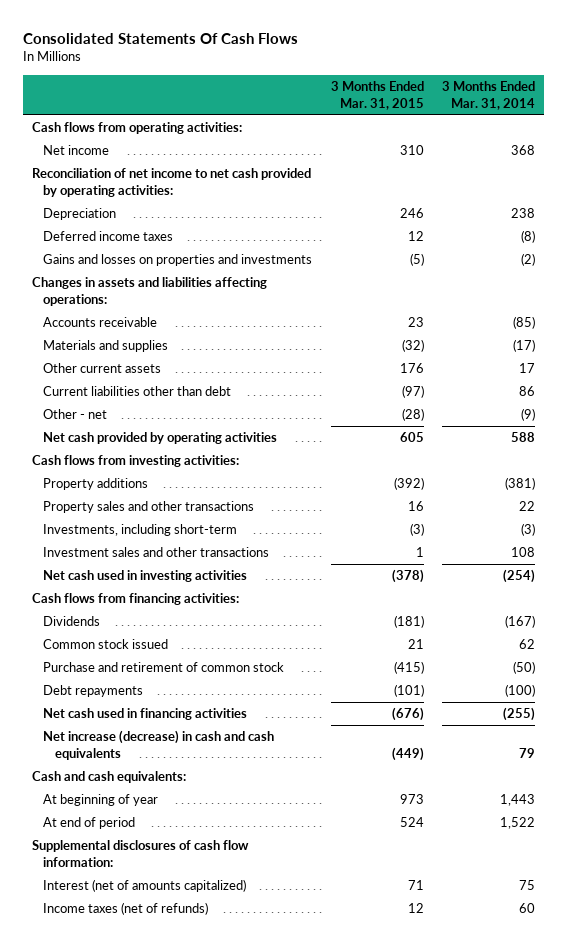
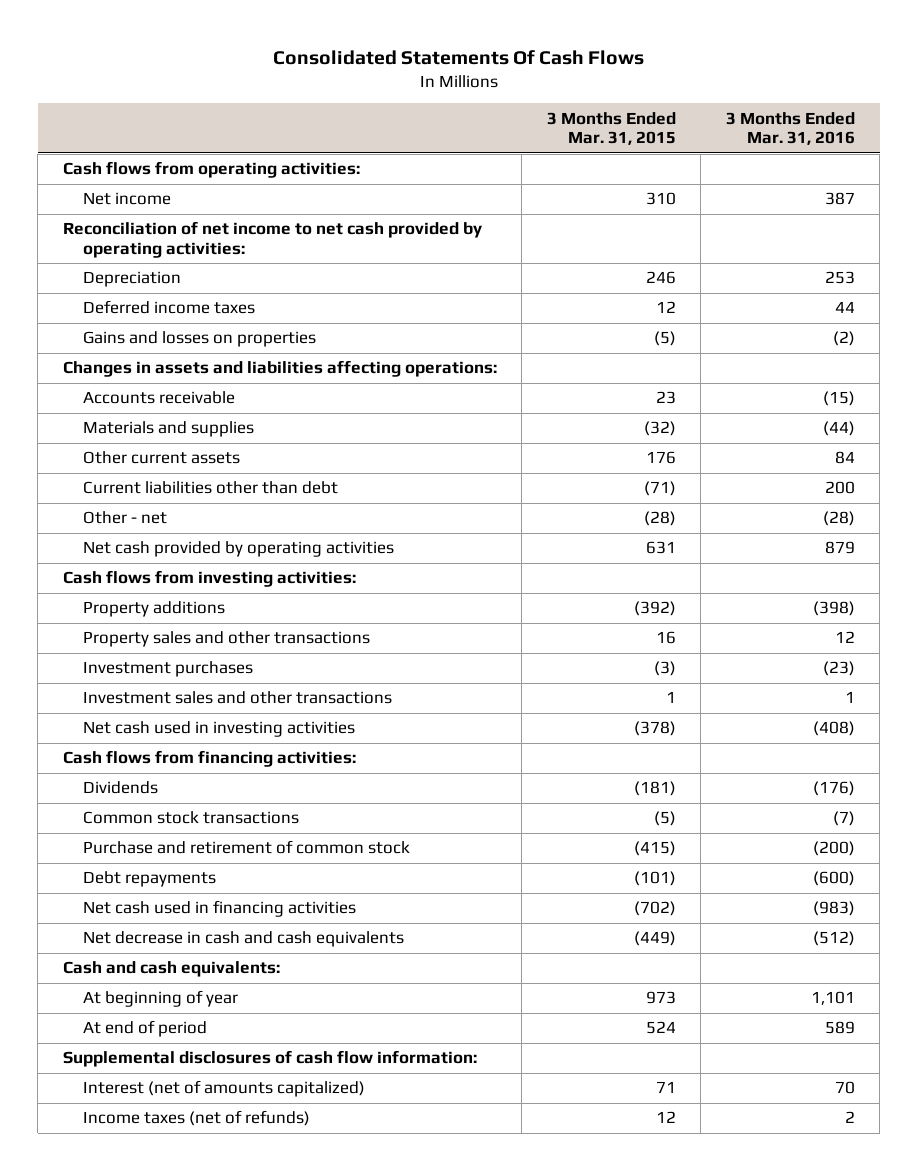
- | 3 Months Ended Mar. 31, 2015 | 3 Months Ended Mar. 31, 2014
+ | 3 Months Ended Mar. 31, 2015 | 3 Months Ended Mar. 31, 2016
- Gains and losses on properties and investments | (5) | (2)
+ Gains and losses on properties | (5) | (2)
- Current liabilities other than debt | (97) | 86
+ Current liabilities other than debt | (71) | 200
- Net cash provided by operating activities | 605 | 588
+ Net cash provided by operating activities | 631 | 879
- Investments, including short-term | (3) | (3)
+ Investment purchases | (3) | (23)
- Common stock issued | 21 | 62
+ Common stock transactions | (5) | (7)
- Net cash used in financing activities | (676) | (255)
- Net increase (decrease) in cash and cash equivalents | (449) | 79
+ Net cash used in financing activities | (702) | (983)
+ Net decrease in cash and cash equivalents | (449) | (512)

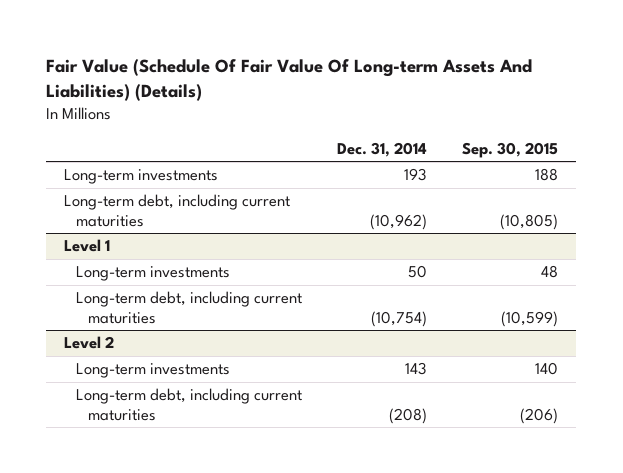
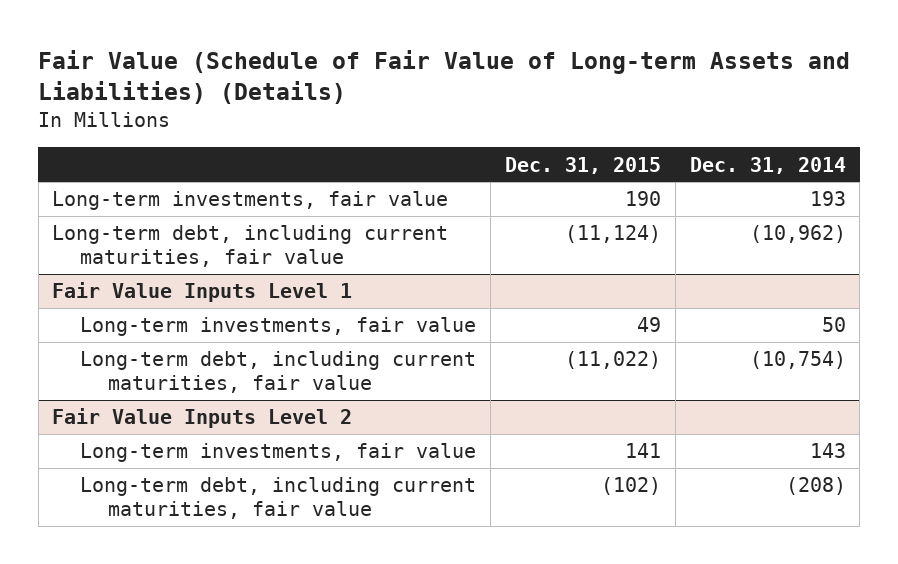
- Fair Value (Schedule Of Fair Value Of Long-term Assets And Liabilities) (Details)
+ Fair Value (Schedule of Fair Value of Long-term Assets and Liabilities) (Details)
- | Dec. 31, 2014 | Sep. 30, 2015
+ | Dec. 31, 2015 | Dec. 31, 2014
- Long-term investments | 193 | 188
- Long-term debt, including current maturities | (10,962) | (10,805)
- Level 1
- Long-term investments | 50 | 48
- Long-term debt, including current maturities | (10,754) | (10,599)
- Level 2
- Long-term investments | 143 | 140
- Long-term debt, including current maturities | (208) | (206)
+ Long-term investments, fair value | 190 | 193
+ Long-term debt, including current maturities, fair value | (11,124) | (10,962)
+ Fair Value Inputs Level 1
+ Long-term investments, fair value | 49 | 50
+ Long-term debt, including current maturities, fair value | (11,022) | (10,754)
+ Fair Value Inputs Level 2
+ Long-term investments, fair value | 141 | 143
+ Long-term debt, including current maturities, fair value | (102) | (208)

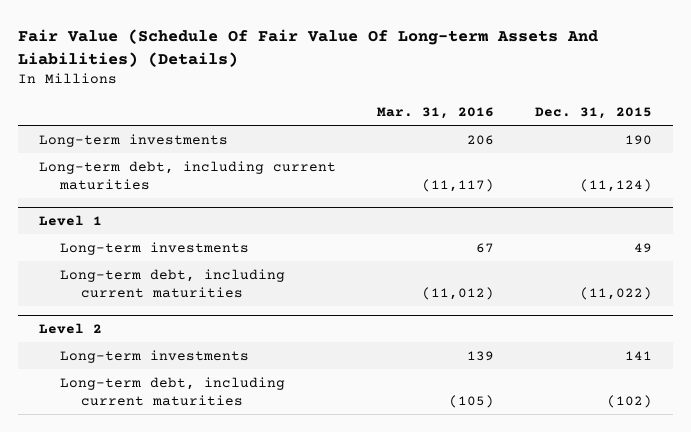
- Fair Value (Schedule of Fair Value of Long-term Assets and Liabilities) (Details)
+ Fair Value (Schedule Of Fair Value Of Long-term Assets And Liabilities) (Details)
- | Dec. 31, 2015 | Dec. 31, 2014
+ | Mar. 31, 2016 | Dec. 31, 2015
- Long-term investments, fair value | 190 | 193
- Long-term debt, including current maturities, fair value | (11,124) | (10,962)
- Fair Value Inputs Level 1
- Long-term investments, fair value | 49 | 50
- Long-term debt, including current maturities, fair value | (11,022) | (10,754)
- Fair Value Inputs Level 2
- Long-term investments, fair value | 141 | 143
- Long-term debt, including current maturities, fair value | (102) | (208)
+ Long-term investments | 206 | 190
+ Long-term debt, including current maturities | (11,117) | (11,124)
+ Level 1
+ Long-term investments | 67 | 49
+ Long-term debt, including current maturities | (11,012) | (11,022)
+ Level 2
+ Long-term investments | 139 | 141
+ Long-term debt, including current maturities | (105) | (102)

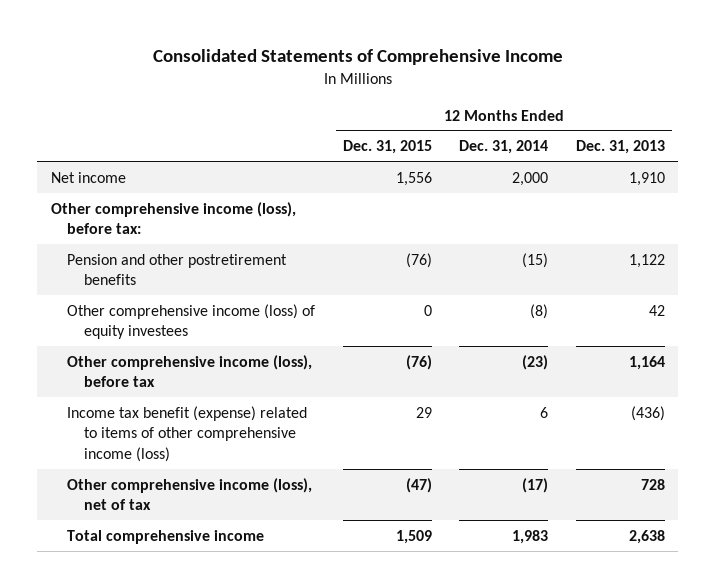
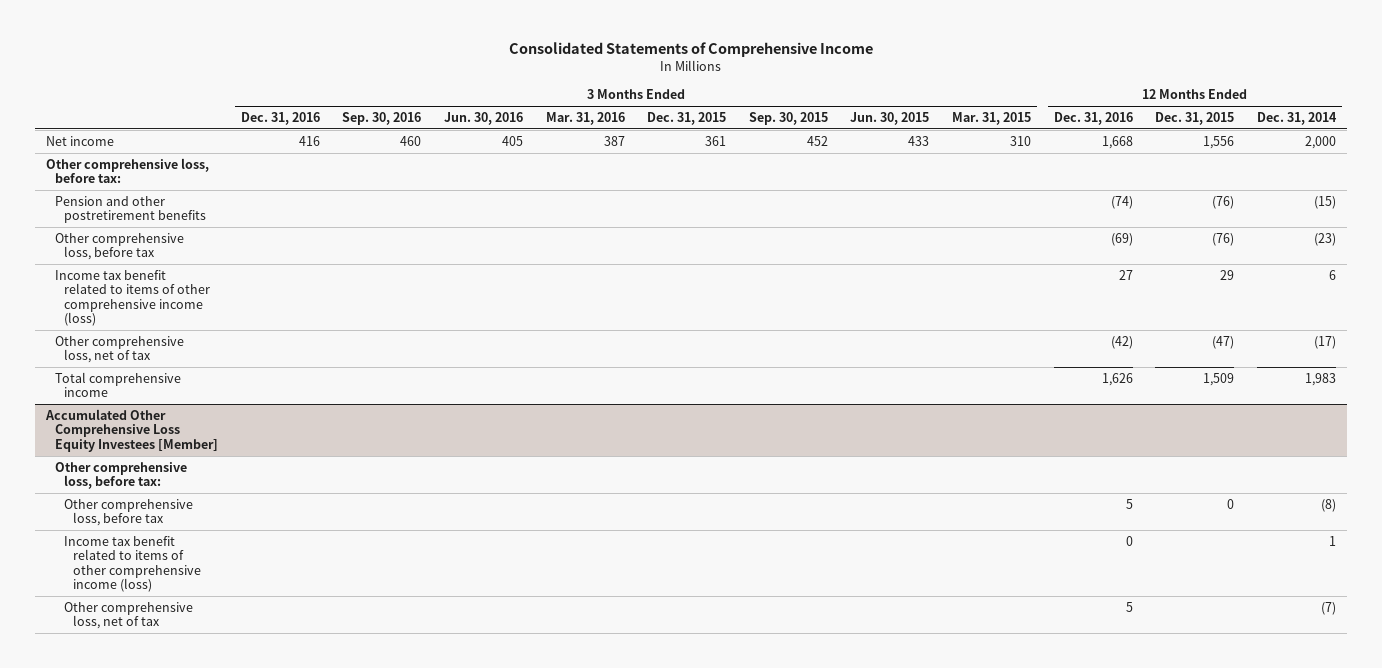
- | 12 Months Ended Dec. 31, 2015 | 12 Months Ended Dec. 31, 2014 | 12 Months Ended Dec. 31, 2013
+ | 3 Months Ended Dec. 31, 2016 | 3 Months Ended Sep. 30, 2016 | 3 Months Ended Jun. 30, 2016 | 3 Months Ended Mar. 31, 2016 | 3 Months Ended Dec. 31, 2015 | 3 Months Ended Sep. 30, 2015 | 3 Months Ended Jun. 30, 2015 | 3 Months Ended Mar. 31, 2015 | 12 Months Ended Dec. 31, 2016 | 12 Months Ended Dec. 31, 2015 | 12 Months Ended Dec. 31, 2014
- Other comprehensive income (loss), before tax:
+ Other comprehensive loss, before tax:
- Other comprehensive income (loss) of equity investees | 0 | (8) | 42
- Other comprehensive income (loss), before tax | (76) | (23) | 1,164
- Income tax benefit (expense) related to items of other comprehensive income (loss) | 29 | 6 | (436)
- Other comprehensive income (loss), net of tax | (47) | (17) | 728
+ Other comprehensive loss, before tax | | | | | | | | | (69) | (76) | (23)
+ Income tax benefit related to items of other comprehensive income (loss) | | | | | | | | | 27 | 29 | 6
+ Other comprehensive loss, net of tax | | | | | | | | | (42) | (47) | (17)
+ Accumulated Other Comprehensive Loss Equity Investees [Member]
+ Other comprehensive loss, before tax:
+ Other comprehensive loss, before tax | | | | | | | | | 5 | 0 | (8)
+ Income tax benefit related to items of other comprehensive income (loss) | | | | | | | | | 0 | | 1
+ Other comprehensive loss, net of tax | | | | | | | | | 5 | | (7)

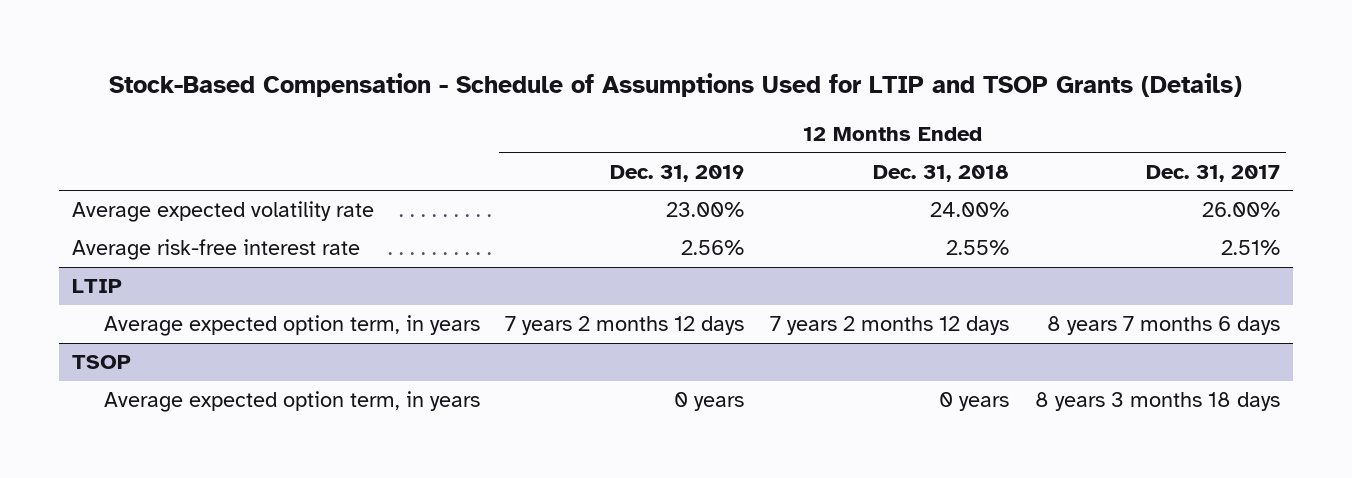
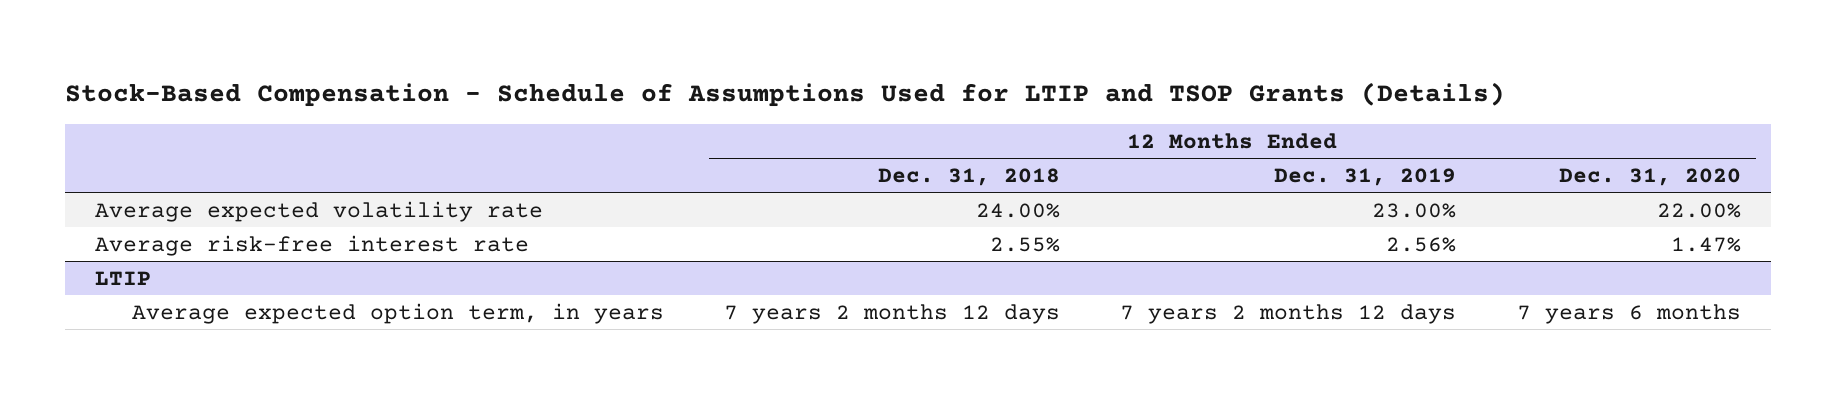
- | 12 Months Ended Dec. 31, 2019 | 12 Months Ended Dec. 31, 2018 | 12 Months Ended Dec. 31, 2017
+ | 12 Months Ended Dec. 31, 2018 | 12 Months Ended Dec. 31, 2019 | 12 Months Ended Dec. 31, 2020
- TSOP
- Average expected option term, in years | 0 years | 0 years | 8 years 3 months 18 days

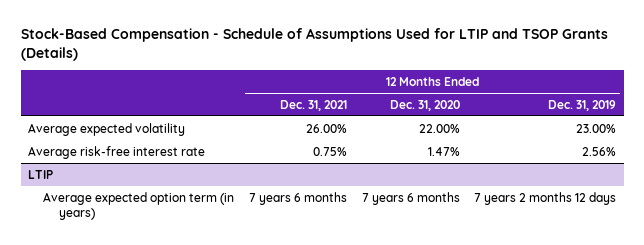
- | 12 Months Ended Dec. 31, 2018 | 12 Months Ended Dec. 31, 2019 | 12 Months Ended Dec. 31, 2020
+ | 12 Months Ended Dec. 31, 2021 | 12 Months Ended Dec. 31, 2020 | 12 Months Ended Dec. 31, 2019
- Average expected volatility rate | 24.00% | 23.00% | 22.00%
+ Average expected volatility | 26.00% | 22.00% | 23.00%
@ LTIP
- Average expected option term, in years | 7 years 2 months 12 days | 7 years 2 months 12 days | 7 years 6 months
+ Average expected option term (in years) | 7 years 6 months | 7 years 6 months | 7 years 2 months 12 days

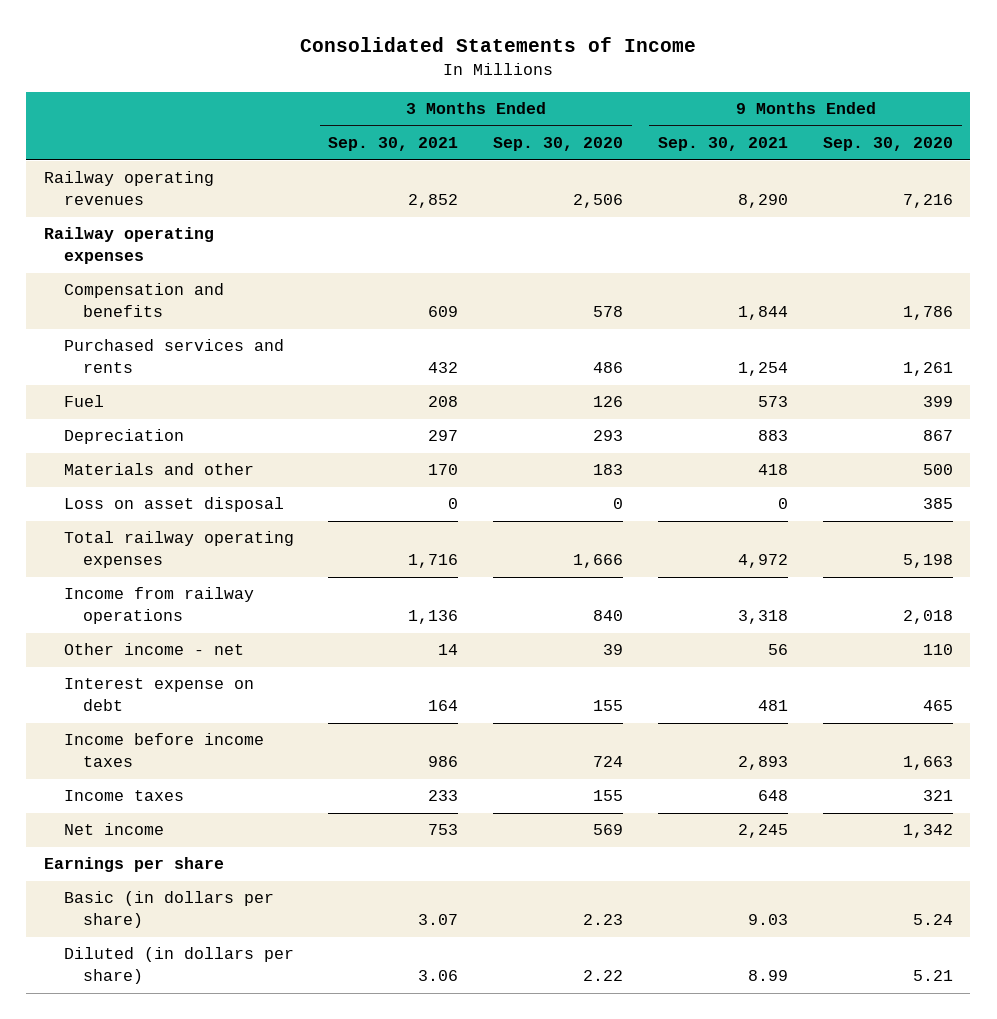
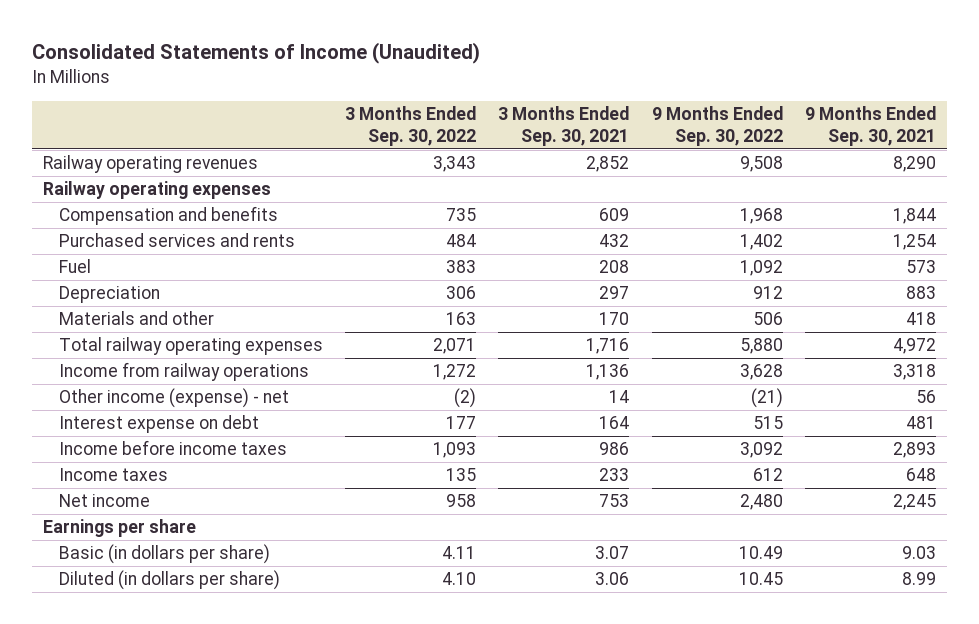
- Consolidated Statements of Income
+ Consolidated Statements of Income (Unaudited)
- | 3 Months Ended Sep. 30, 2021 | 3 Months Ended Sep. 30, 2020 | 9 Months Ended Sep. 30, 2021 | 9 Months Ended Sep. 30, 2020
+ | 3 Months Ended Sep. 30, 2022 | 3 Months Ended Sep. 30, 2021 | 9 Months Ended Sep. 30, 2022 | 9 Months Ended Sep. 30, 2021
- Loss on asset disposal | 0 | 0 | 0 | 385
- Other income - net | 14 | 39 | 56 | 110
+ Other income (expense) - net | (2) | 14 | (21) | 56

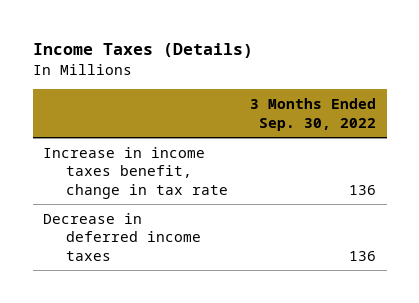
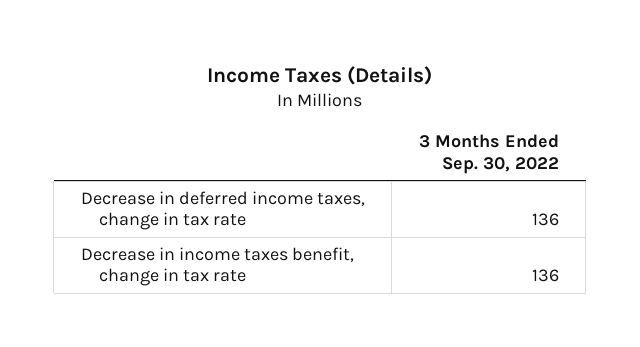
- Increase in income taxes benefit, change in tax rate | 136
- Decrease in deferred income taxes | 136
+ Decrease in deferred income taxes, change in tax rate | 136
+ Decrease in income taxes benefit, change in tax rate | 136

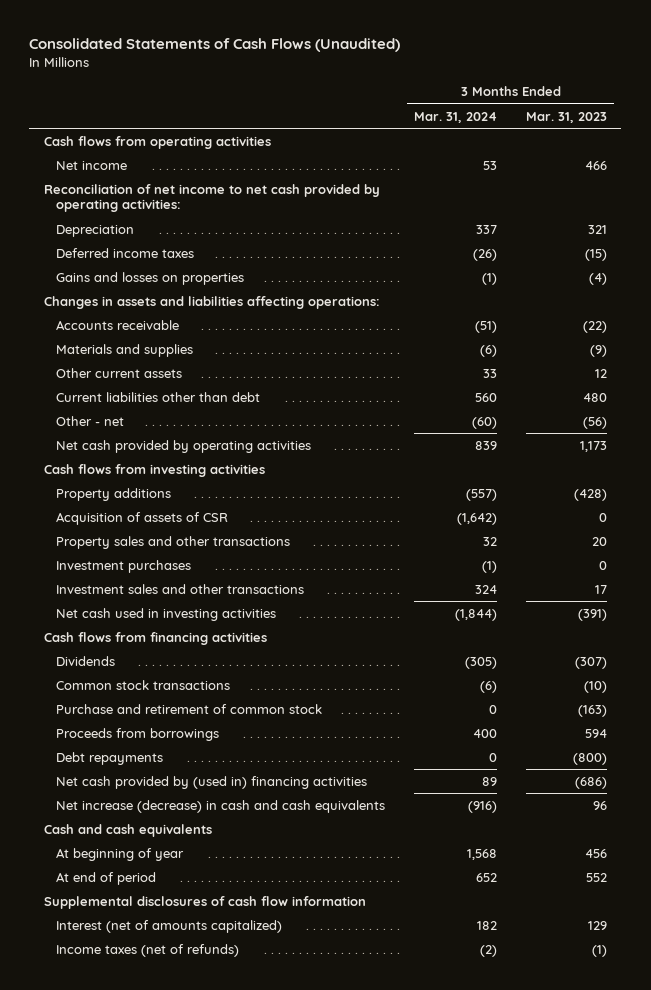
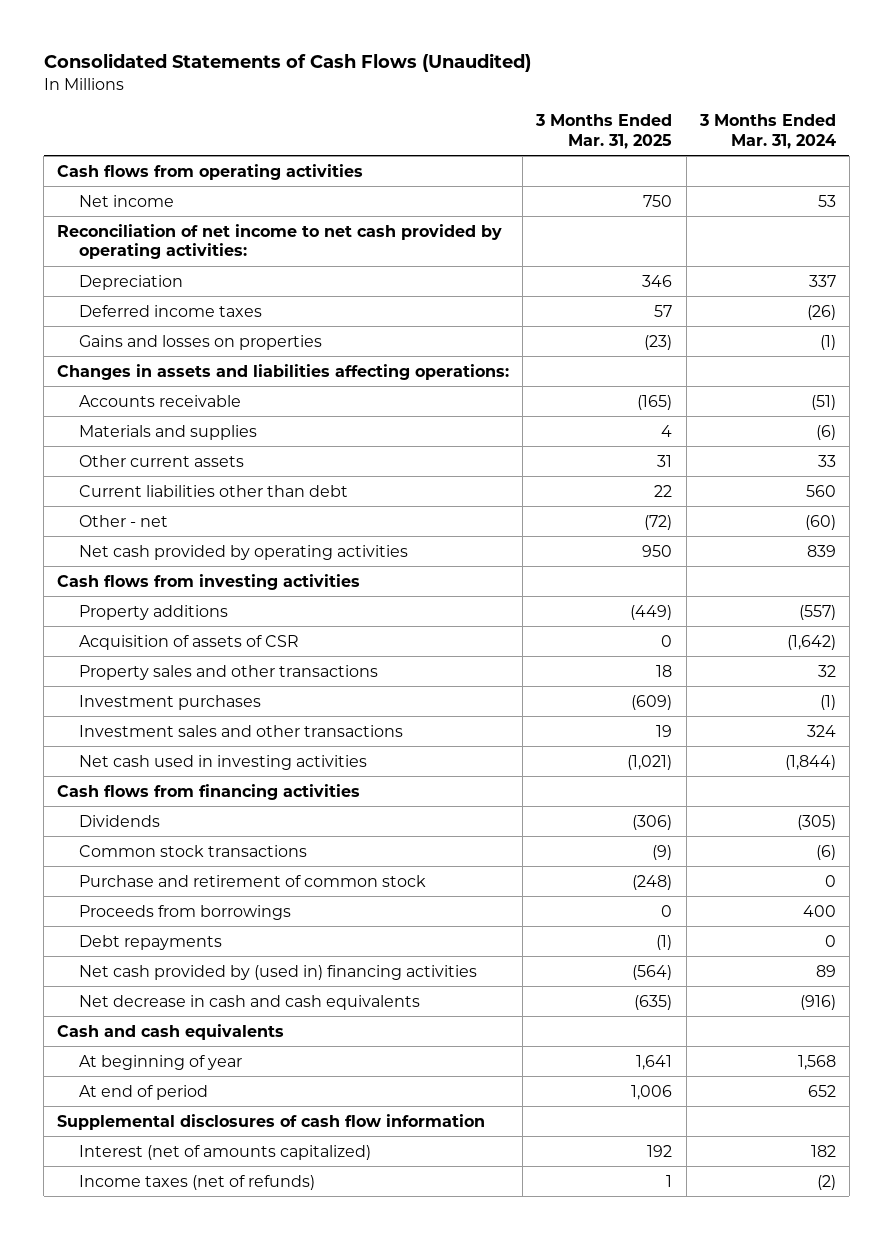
- | 3 Months Ended Mar. 31, 2024 | 3 Months Ended Mar. 31, 2023
+ | 3 Months Ended Mar. 31, 2025 | 3 Months Ended Mar. 31, 2024
- Net increase (decrease) in cash and cash equivalents | (916) | 96
+ Net decrease in cash and cash equivalents | (635) | (916)

